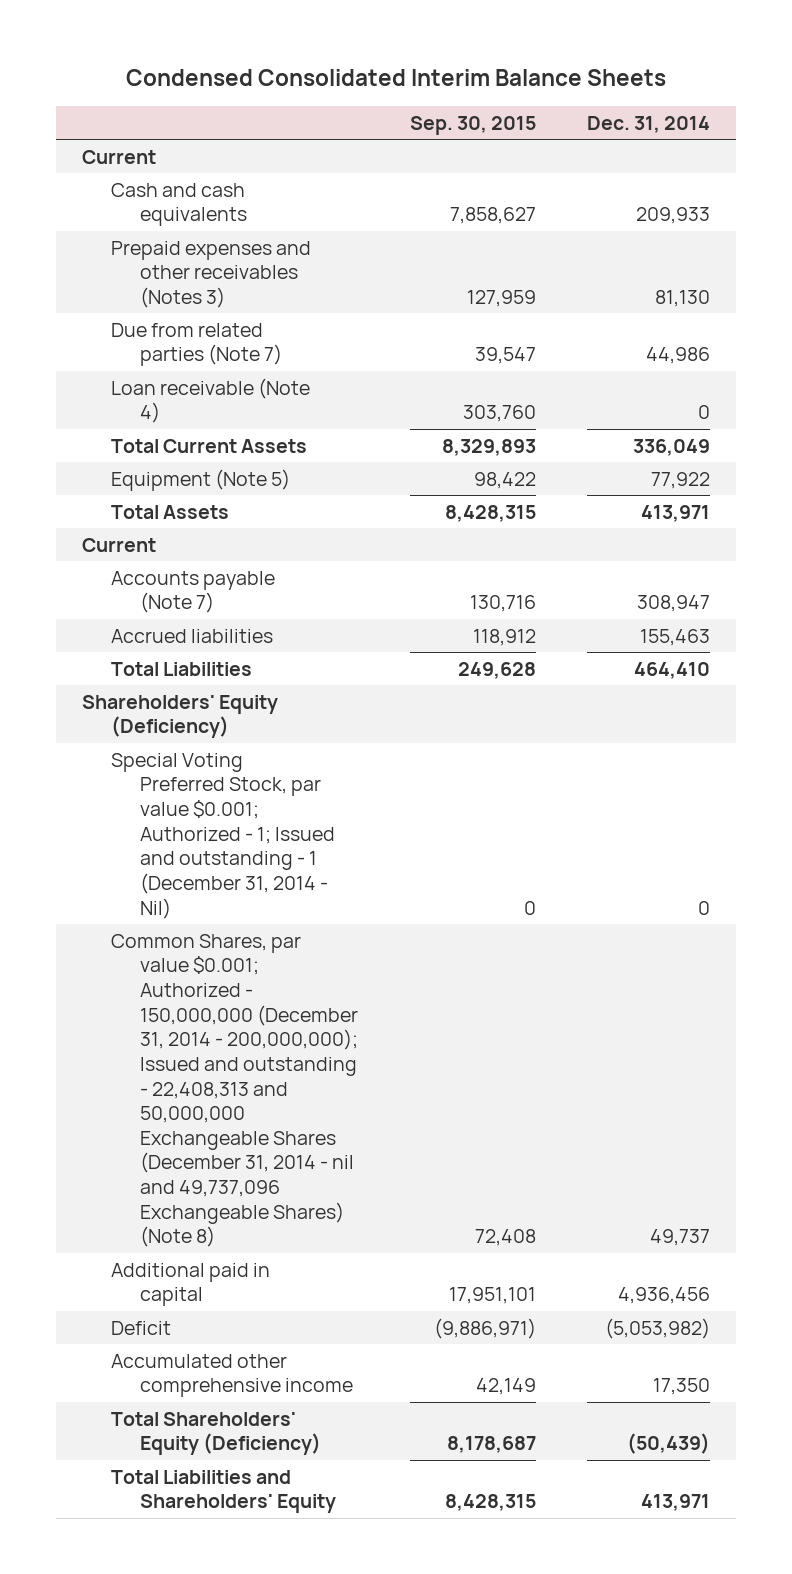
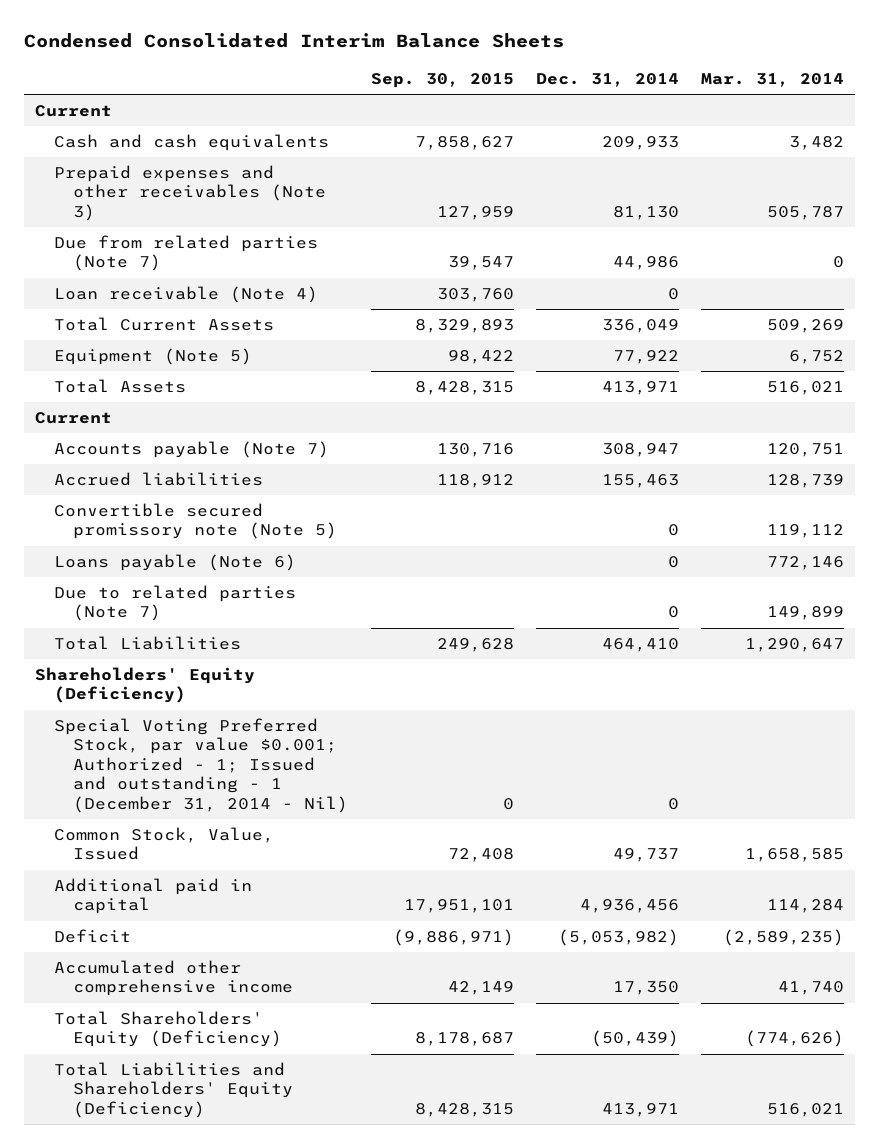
- | Sep. 30, 2015 | Dec. 31, 2014
+ | Sep. 30, 2015 | Dec. 31, 2014 | Mar. 31, 2014
- Prepaid expenses and other receivables (Notes 3) | 127,959 | 81,130
+ Prepaid expenses and other receivables (Note 3) | 127,959 | 81,130 | 505,787
+ Convertible secured promissory note (Note 5) | | 0 | 119,112
+ Loans payable (Note 6) | | 0 | 772,146
+ Due to related parties (Note 7) | | 0 | 149,899
- Common Shares, par value $0.001; Authorized - 150,000,000 (December 31, 2014 - 200,000,000); Issued and outstanding - 22,408,313 and 50,000,000 Exchangeable Shares (December 31, 2014 - nil and 49,737,096 Exchangeable Shares) (Note 8) | 72,408 | 49,737
+ Common Stock, Value, Issued | 72,408 | 49,737 | 1,658,585
- Total Liabilities and Shareholders' Equity | 8,428,315 | 413,971
+ Total Liabilities and Shareholders' Equity (Deficiency) | 8,428,315 | 413,971 | 516,021

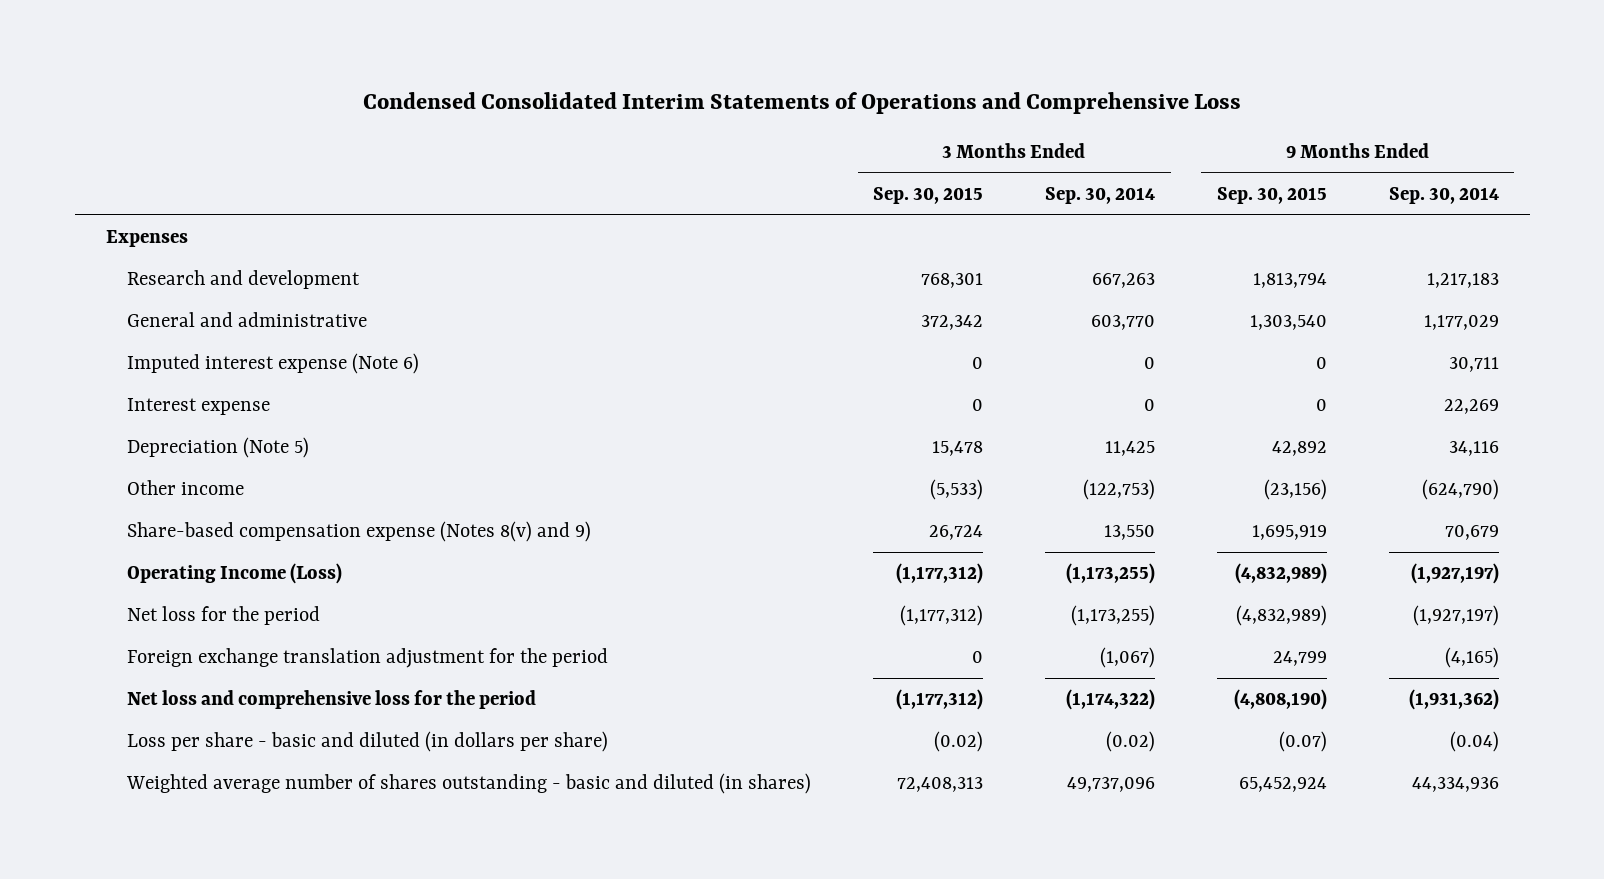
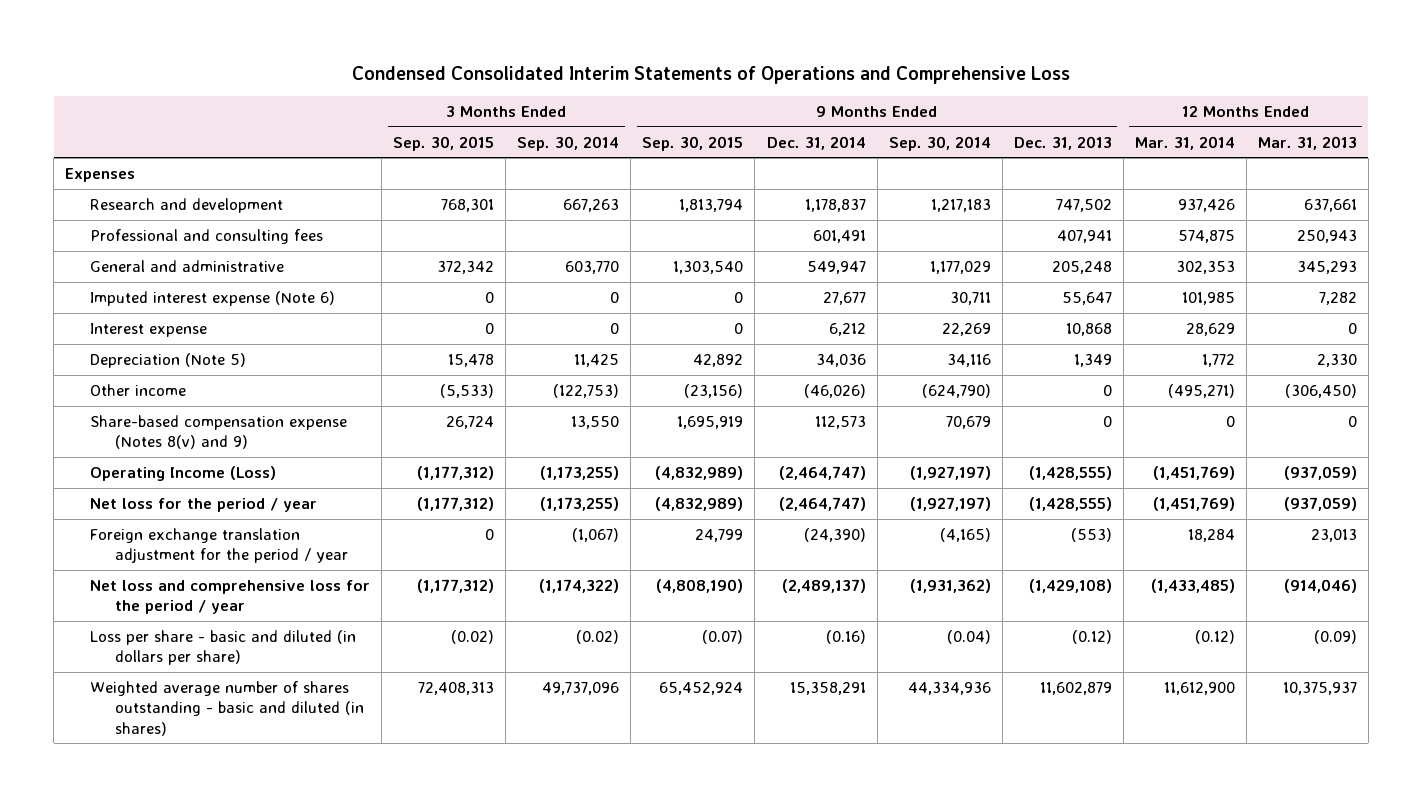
- | 3 Months Ended Sep. 30, 2015 | 3 Months Ended Sep. 30, 2014 | 9 Months Ended Sep. 30, 2015 | 9 Months Ended Sep. 30, 2014
+ | 3 Months Ended Sep. 30, 2015 | 3 Months Ended Sep. 30, 2014 | 9 Months Ended Sep. 30, 2015 | 9 Months Ended Dec. 31, 2014 | 9 Months Ended Sep. 30, 2014 | 9 Months Ended Dec. 31, 2013 | 12 Months Ended Mar. 31, 2014 | 12 Months Ended Mar. 31, 2013
+ Professional and consulting fees | | | | 601,491 | | 407,941 | 574,875 | 250,943
- Net loss for the period | (1,177,312) | (1,173,255) | (4,832,989) | (1,927,197)
- Foreign exchange translation adjustment for the period | 0 | (1,067) | 24,799 | (4,165)
- Net loss and comprehensive loss for the period | (1,177,312) | (1,174,322) | (4,808,190) | (1,931,362)
+ Net loss for the period / year | (1,177,312) | (1,173,255) | (4,832,989) | (2,464,747) | (1,927,197) | (1,428,555) | (1,451,769) | (937,059)
+ Foreign exchange translation adjustment for the period / year | 0 | (1,067) | 24,799 | (24,390) | (4,165) | (553) | 18,284 | 23,013
+ Net loss and comprehensive loss for the period / year | (1,177,312) | (1,174,322) | (4,808,190) | (2,489,137) | (1,931,362) | (1,429,108) | (1,433,485) | (914,046)

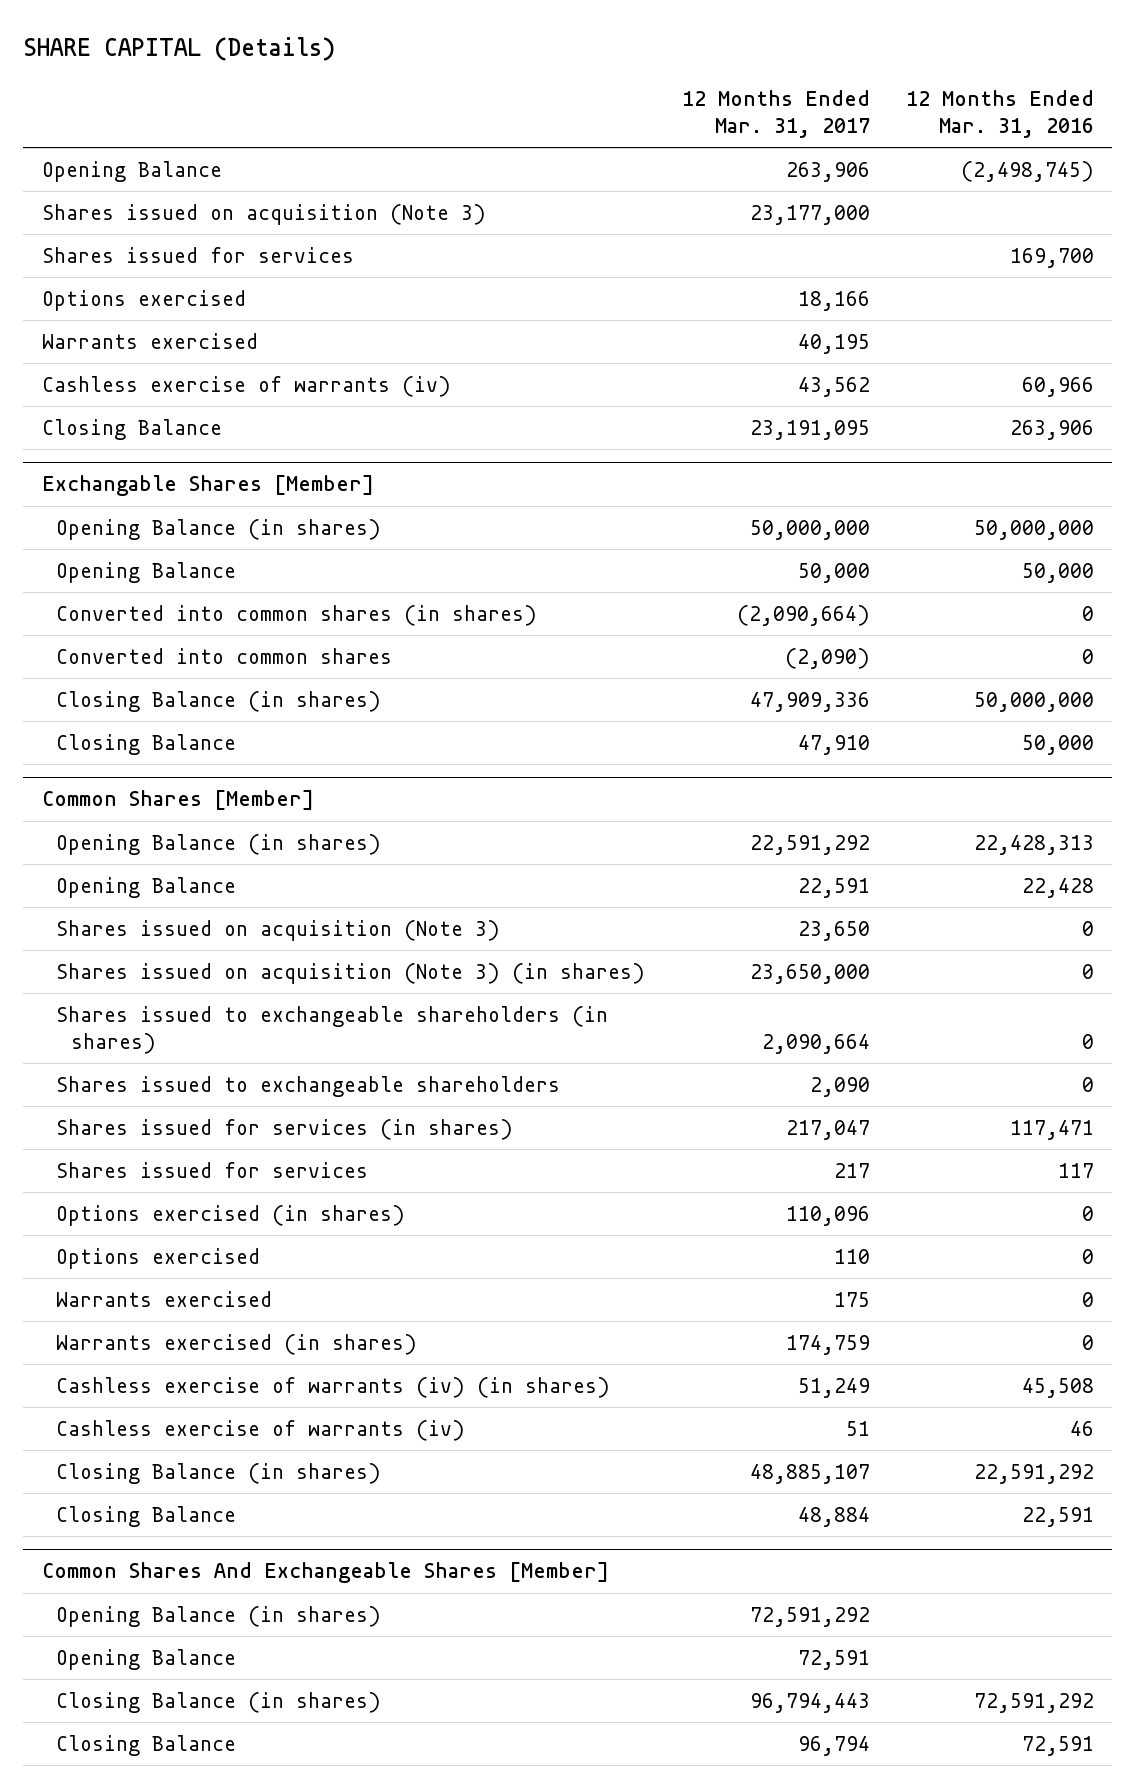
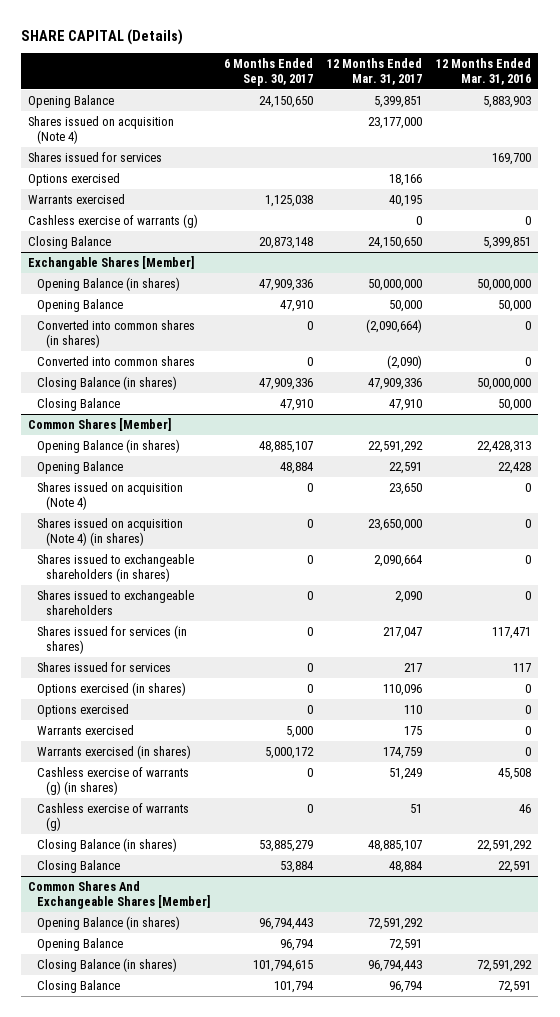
- | 12 Months Ended Mar. 31, 2017 | 12 Months Ended Mar. 31, 2016
+ | 6 Months Ended Sep. 30, 2017 | 12 Months Ended Mar. 31, 2017 | 12 Months Ended Mar. 31, 2016
- Opening Balance | 263,906 | (2,498,745)
- Shares issued on acquisition (Note 3) | 23,177,000 |
+ Opening Balance | 24,150,650 | 5,399,851 | 5,883,903
+ Shares issued on acquisition (Note 4) | | 23,177,000 |
- Cashless exercise of warrants (iv) | 43,562 | 60,966
- Closing Balance | 23,191,095 | 263,906
+ Cashless exercise of warrants (g) | | 0 | 0
+ Closing Balance | 20,873,148 | 24,150,650 | 5,399,851
@ Common Shares [Member]
- Shares issued on acquisition (Note 3) | 23,650 | 0
- Shares issued on acquisition (Note 3) (in shares) | 23,650,000 | 0
+ Shares issued on acquisition (Note 4) | 0 | 23,650 | 0
+ Shares issued on acquisition (Note 4) (in shares) | 0 | 23,650,000 | 0
- Cashless exercise of warrants (iv) (in shares) | 51,249 | 45,508
- Cashless exercise of warrants (iv) | 51 | 46
+ Cashless exercise of warrants (g) (in shares) | 0 | 51,249 | 45,508
+ Cashless exercise of warrants (g) | 0 | 51 | 46

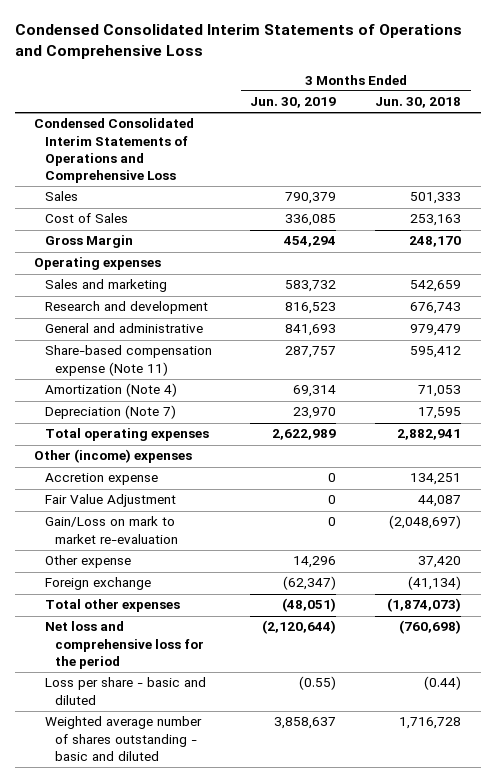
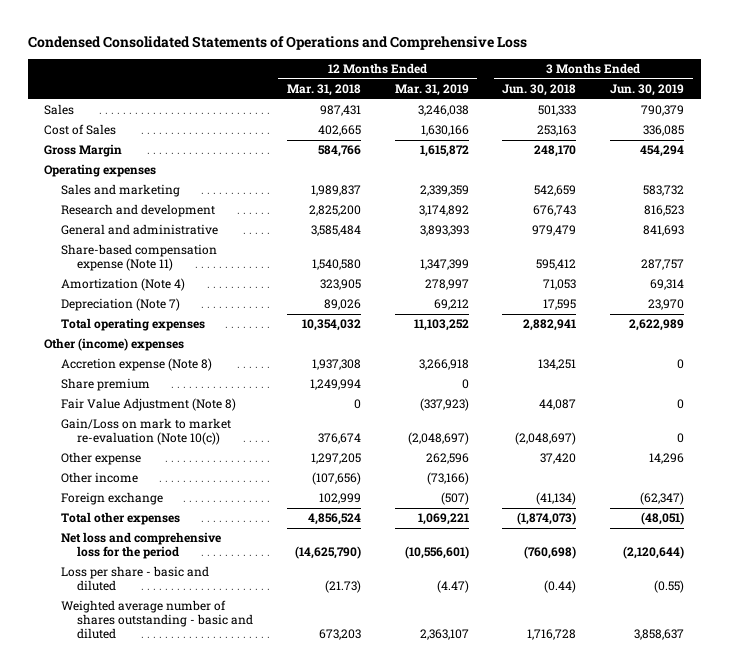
- Condensed Consolidated Interim Statements of Operations and Comprehensive Loss
+ Condensed Consolidated Statements of Operations and Comprehensive Loss
- | 3 Months Ended Jun. 30, 2019 | 3 Months Ended Jun. 30, 2018
+ | 12 Months Ended Mar. 31, 2018 | 12 Months Ended Mar. 31, 2019 | 3 Months Ended Jun. 30, 2018 | 3 Months Ended Jun. 30, 2019
- Condensed Consolidated Interim Statements of Operations and Comprehensive Loss
- Accretion expense | 0 | 134,251
- Fair Value Adjustment | 0 | 44,087
- Gain/Loss on mark to market re-evaluation | 0 | (2,048,697)
+ Accretion expense (Note 8) | 1,937,308 | 3,266,918 | 134,251 | 0
+ Share premium | 1,249,994 | 0 | |
+ Fair Value Adjustment (Note 8) | 0 | (337,923) | 44,087 | 0
+ Gain/Loss on mark to market re-evaluation (Note 10(c)) | 376,674 | (2,048,697) | (2,048,697) | 0
+ Other income | (107,656) | (73,166) | |

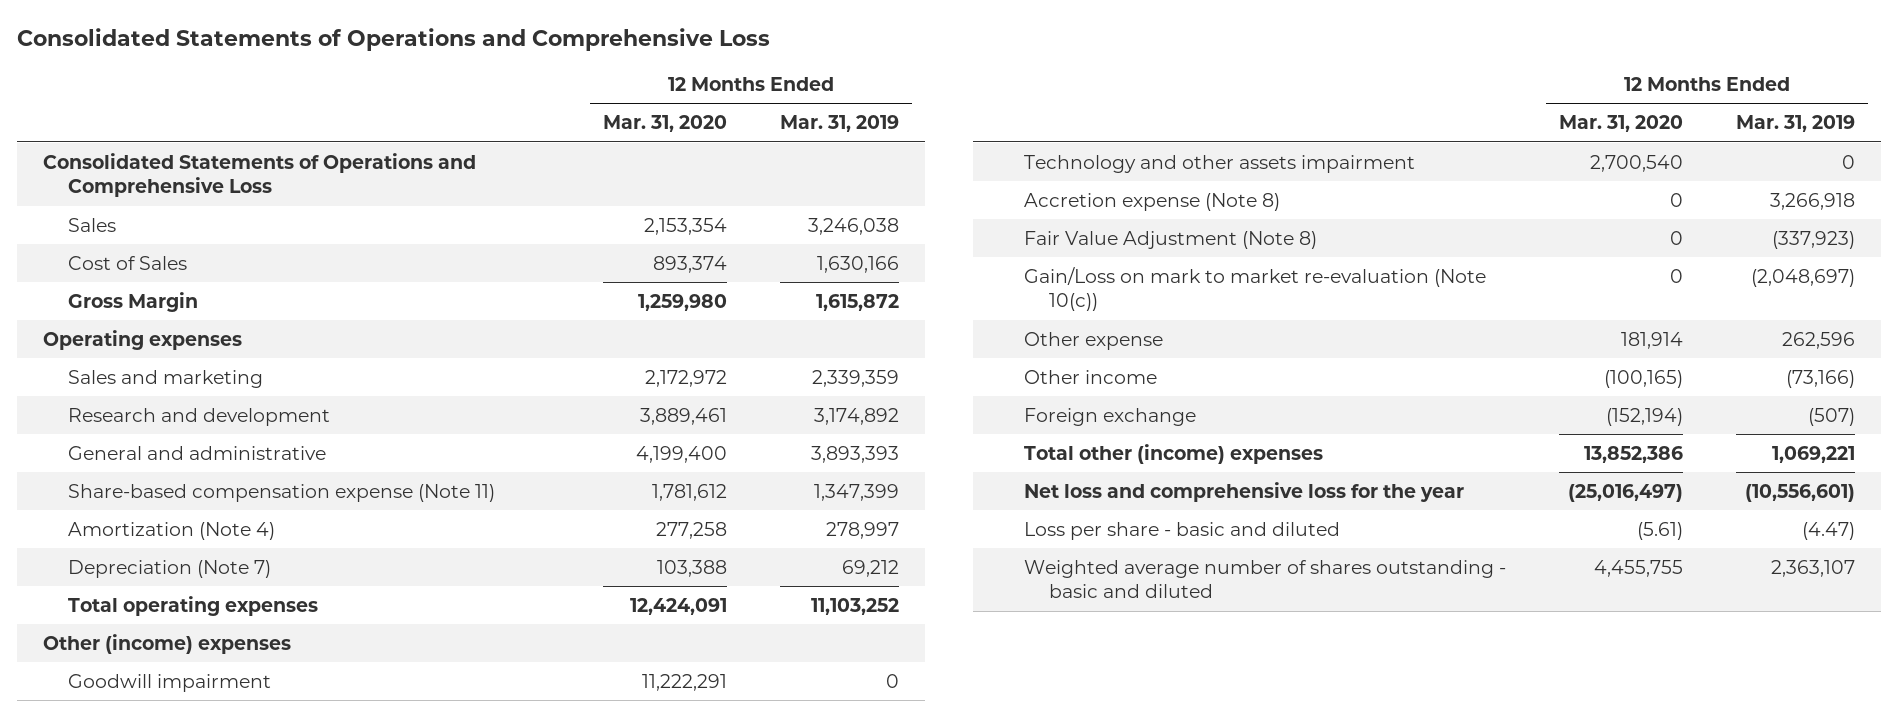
- Condensed Consolidated Statements of Operations and Comprehensive Loss
+ Consolidated Statements of Operations and Comprehensive Loss
- | 12 Months Ended Mar. 31, 2018 | 12 Months Ended Mar. 31, 2019 | 3 Months Ended Jun. 30, 2018 | 3 Months Ended Jun. 30, 2019
+ | 12 Months Ended Mar. 31, 2020 | 12 Months Ended Mar. 31, 2019
+ Consolidated Statements of Operations and Comprehensive Loss
+ Goodwill impairment | 11,222,291 | 0
+ Technology and other assets impairment | 2,700,540 | 0
- Share premium | 1,249,994 | 0 | |
- Total other expenses | 4,856,524 | 1,069,221 | (1,874,073) | (48,051)
- Net loss and comprehensive loss for the period | (14,625,790) | (10,556,601) | (760,698) | (2,120,644)
+ Total other (income) expenses | 13,852,386 | 1,069,221
+ Net loss and comprehensive loss for the year | (25,016,497) | (10,556,601)

